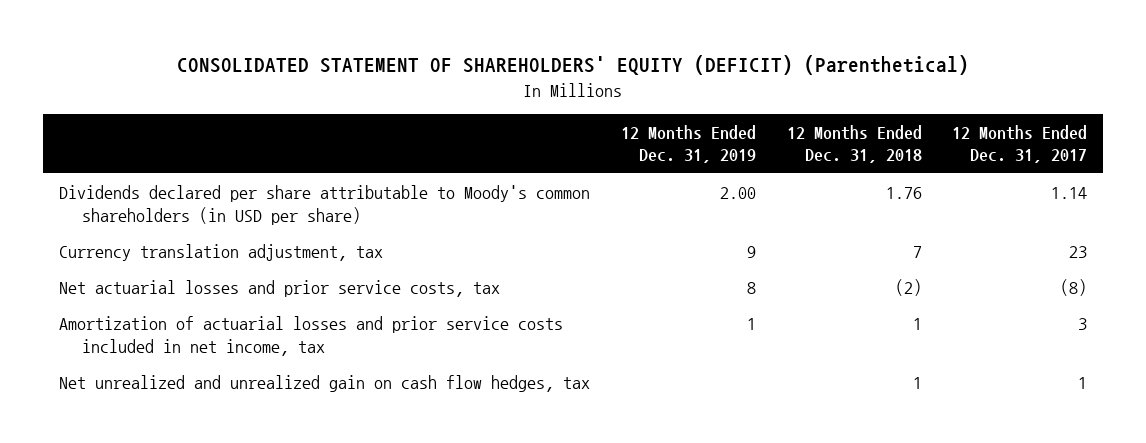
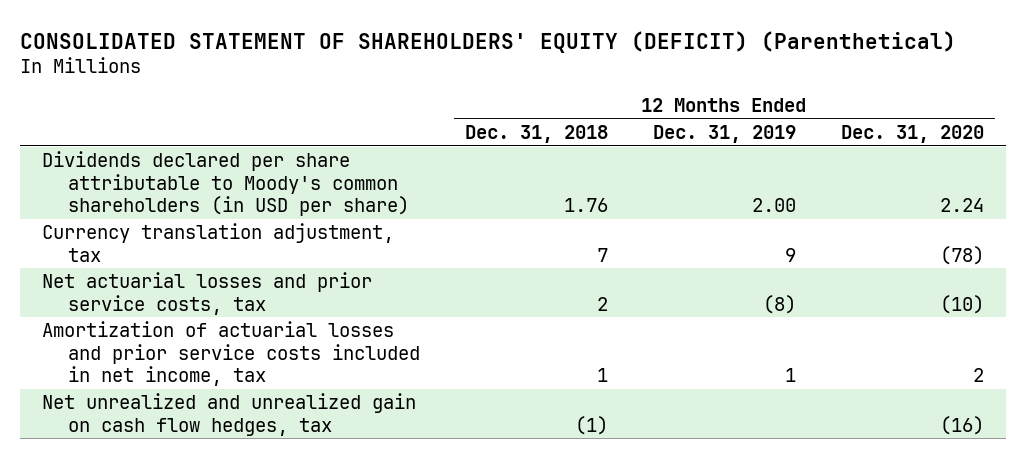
- | 12 Months Ended Dec. 31, 2019 | 12 Months Ended Dec. 31, 2018 | 12 Months Ended Dec. 31, 2017
+ | 12 Months Ended Dec. 31, 2018 | 12 Months Ended Dec. 31, 2019 | 12 Months Ended Dec. 31, 2020
- Net actuarial losses and prior service costs, tax | 8 | (2) | (8)
+ Net actuarial losses and prior service costs, tax | 2 | (8) | (10)
- Net unrealized and unrealized gain on cash flow hedges, tax | | 1 | 1
+ Net unrealized and unrealized gain on cash flow hedges, tax | (1) | | (16)

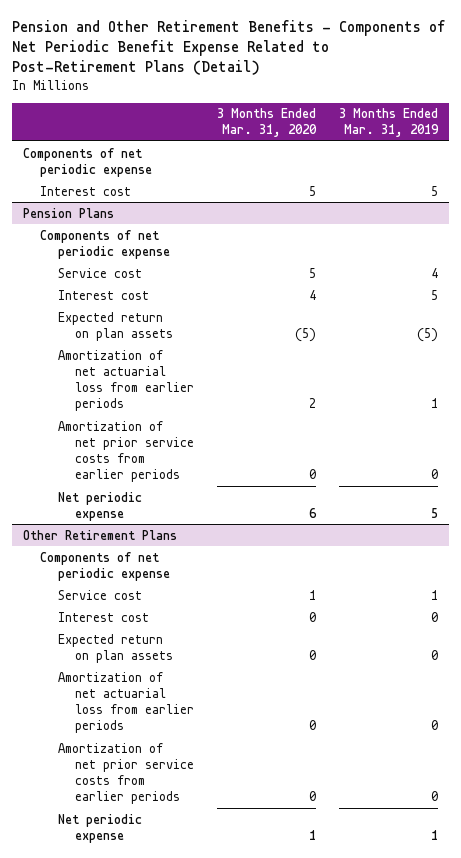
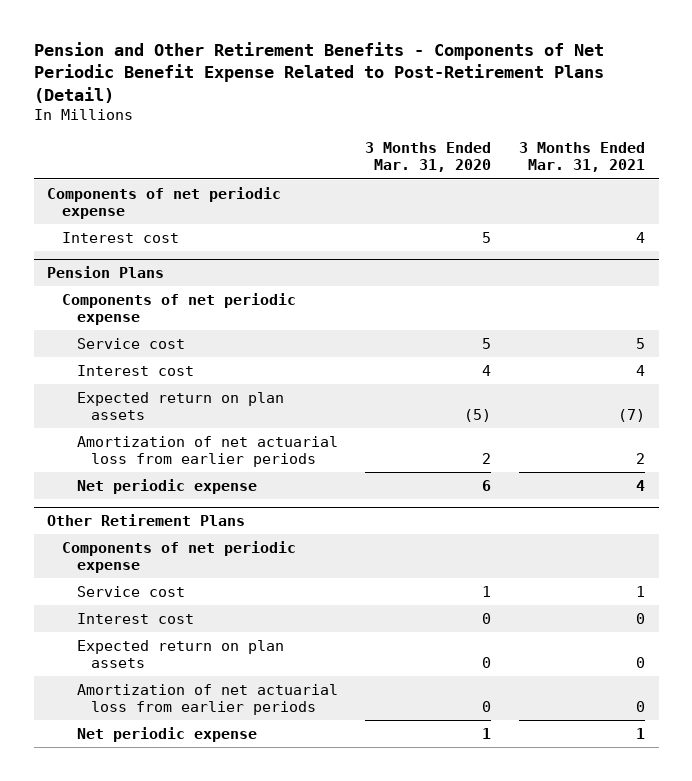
- | 3 Months Ended Mar. 31, 2020 | 3 Months Ended Mar. 31, 2019
+ | 3 Months Ended Mar. 31, 2020 | 3 Months Ended Mar. 31, 2021
@ Pension Plans
- Amortization of net prior service costs from earlier periods | 0 | 0
@ Other Retirement Plans
- Amortization of net prior service costs from earlier periods | 0 | 0

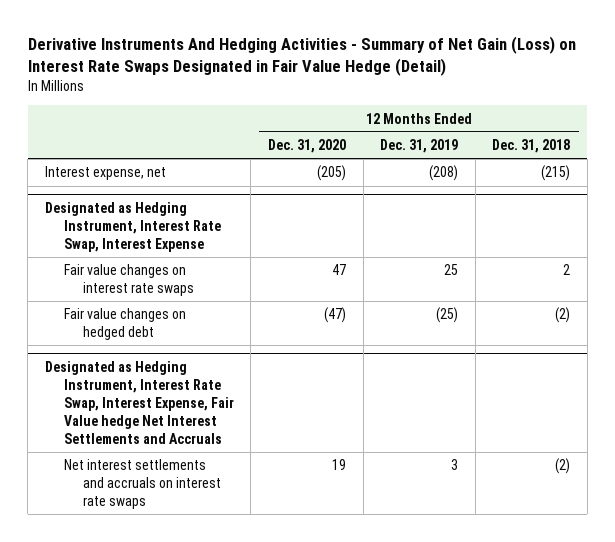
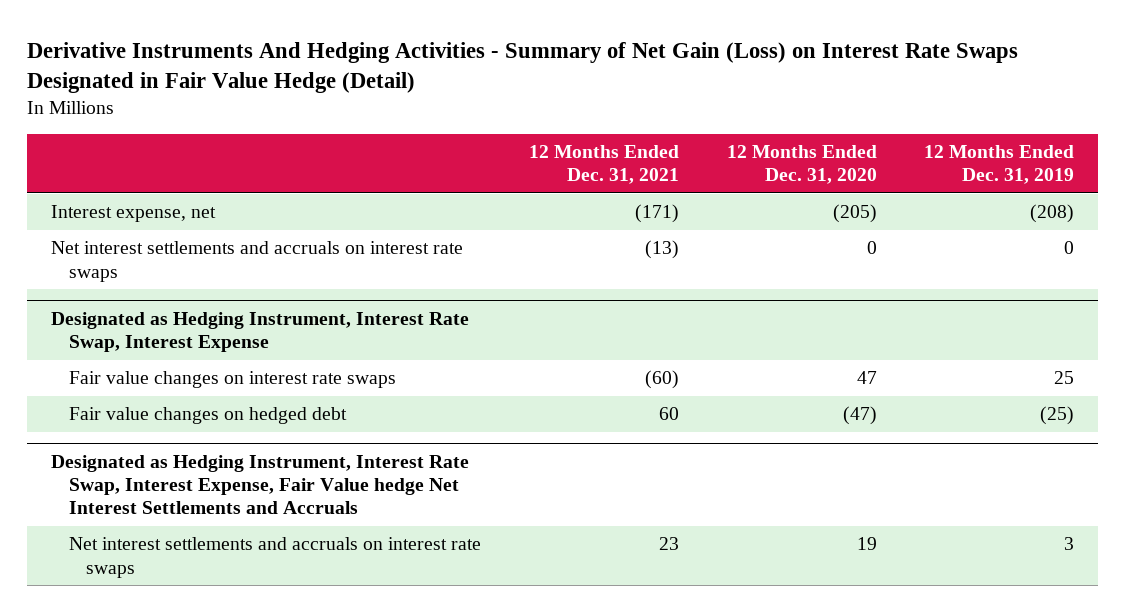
- | 12 Months Ended Dec. 31, 2020 | 12 Months Ended Dec. 31, 2019 | 12 Months Ended Dec. 31, 2018
+ | 12 Months Ended Dec. 31, 2021 | 12 Months Ended Dec. 31, 2020 | 12 Months Ended Dec. 31, 2019
+ Net interest settlements and accruals on interest rate swaps | (13) | 0 | 0

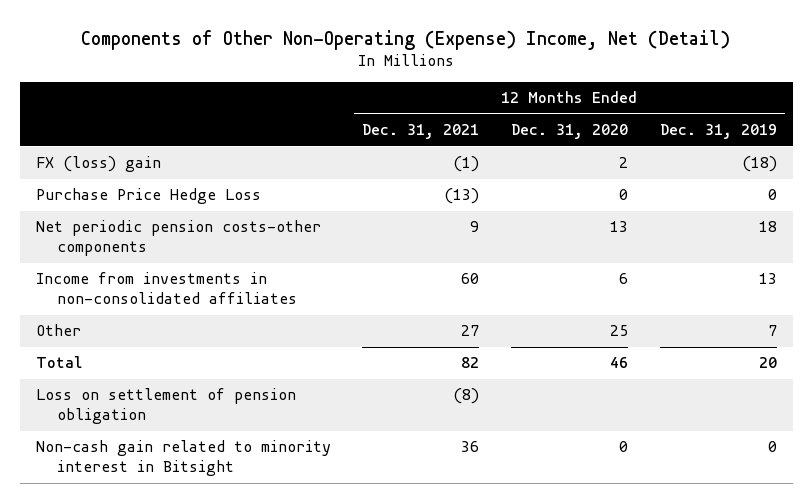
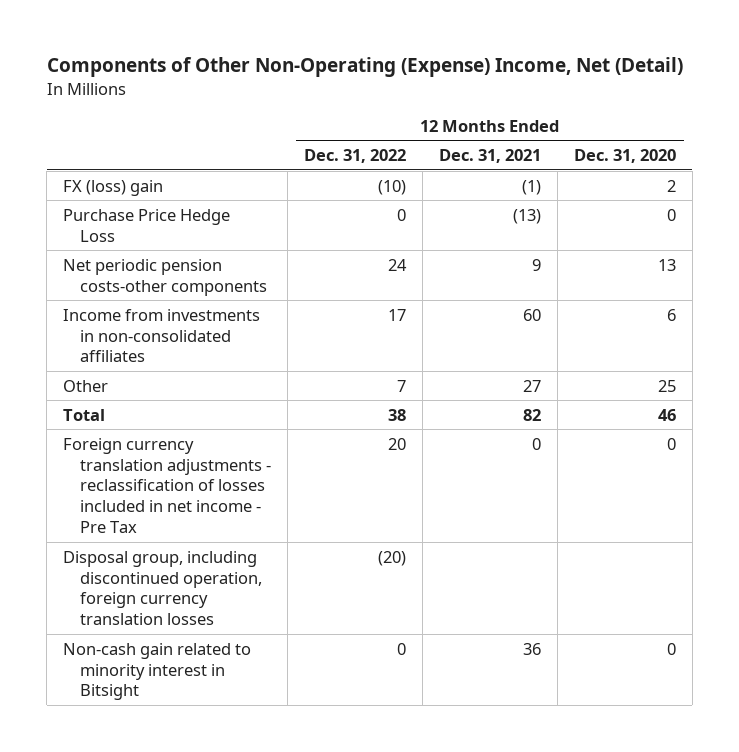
- | 12 Months Ended Dec. 31, 2021 | 12 Months Ended Dec. 31, 2020 | 12 Months Ended Dec. 31, 2019
+ | 12 Months Ended Dec. 31, 2022 | 12 Months Ended Dec. 31, 2021 | 12 Months Ended Dec. 31, 2020
- Loss on settlement of pension obligation | (8) | |
+ Foreign currency translation adjustments - reclassification of losses included in net income - Pre Tax | 20 | 0 | 0
+ Disposal group, including discontinued operation, foreign currency translation losses | (20) | |

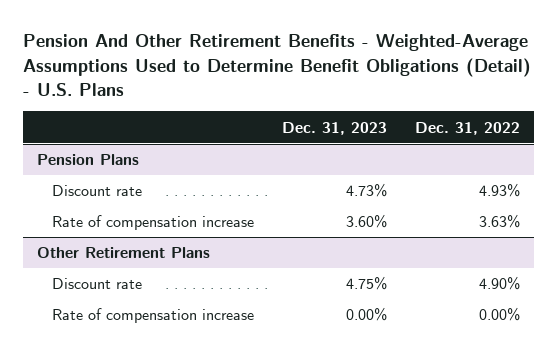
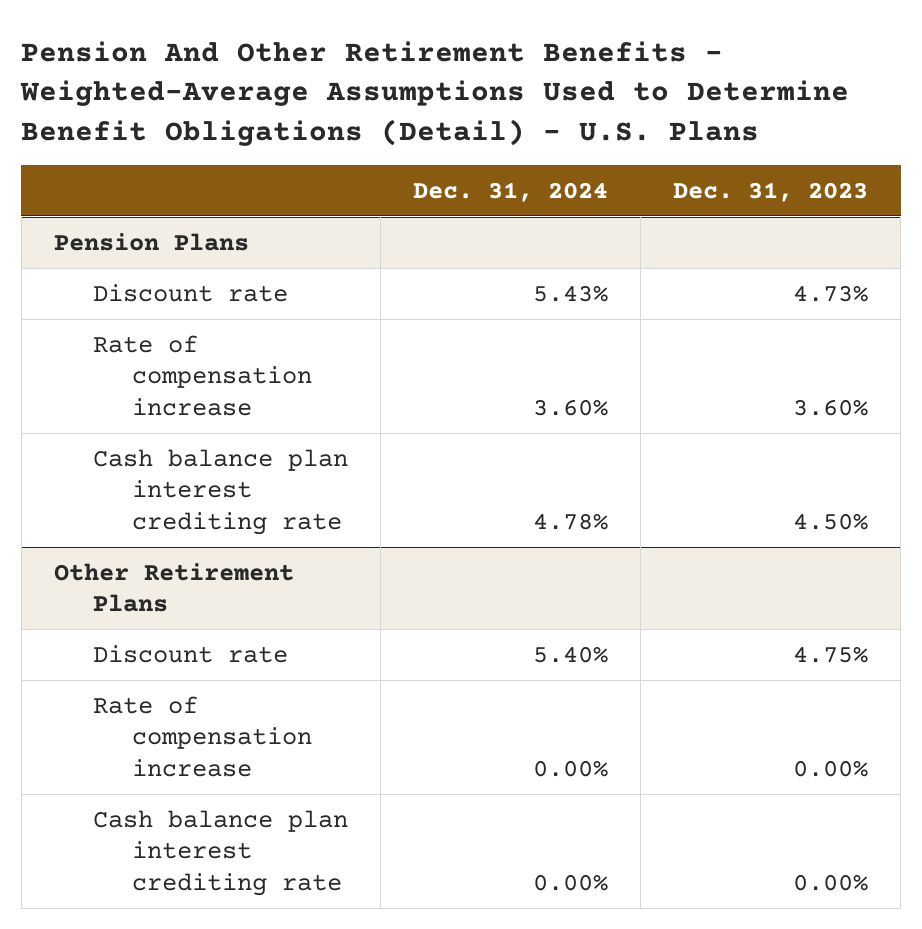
- | Dec. 31, 2023 | Dec. 31, 2022
+ | Dec. 31, 2024 | Dec. 31, 2023
@ Pension Plans
+ Cash balance plan interest crediting rate | 4.78% | 4.50%
@ Other Retirement Plans
+ Cash balance plan interest crediting rate | 0.00% | 0.00%

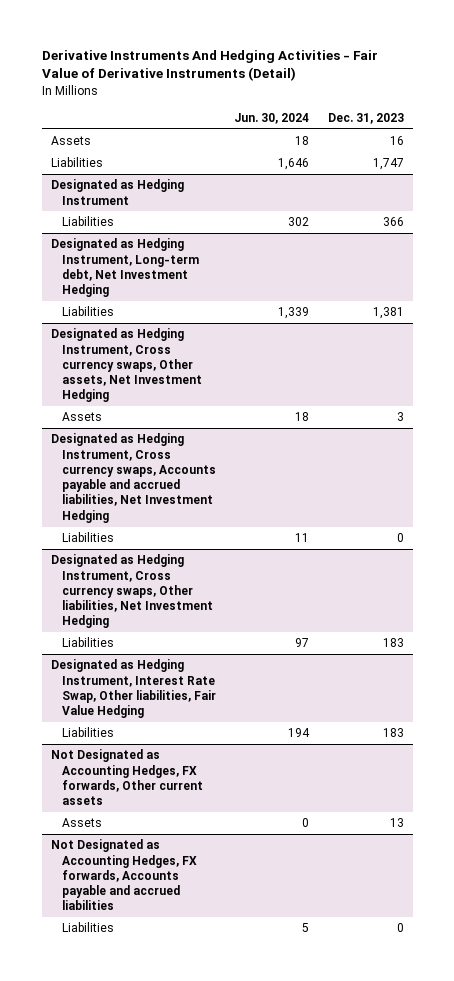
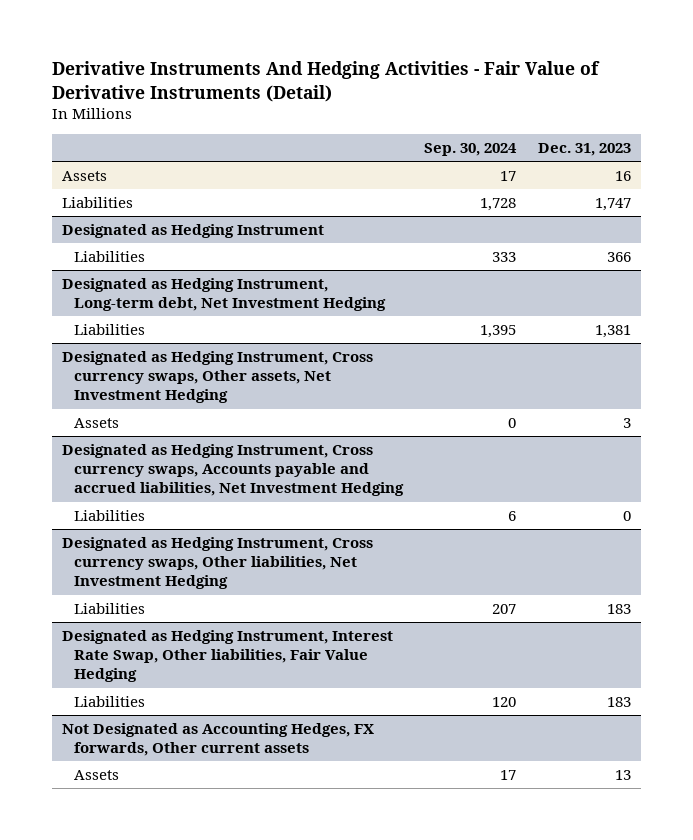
- | Jun. 30, 2024 | Dec. 31, 2023
+ | Sep. 30, 2024 | Dec. 31, 2023
- Not Designated as Accounting Hedges, FX forwards, Accounts payable and accrued liabilities
- Liabilities | 5 | 0

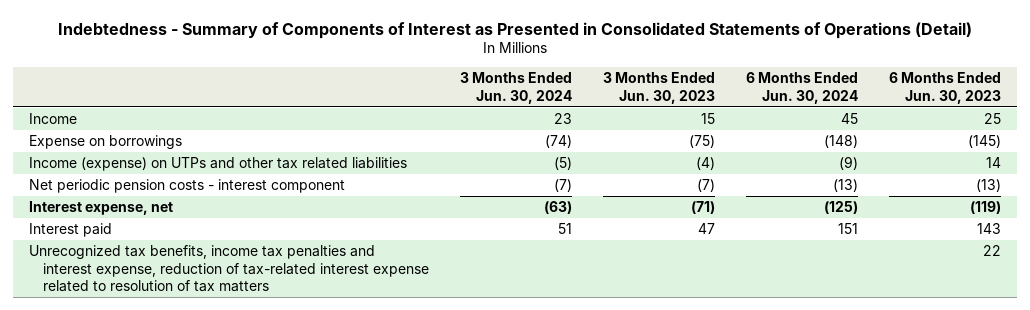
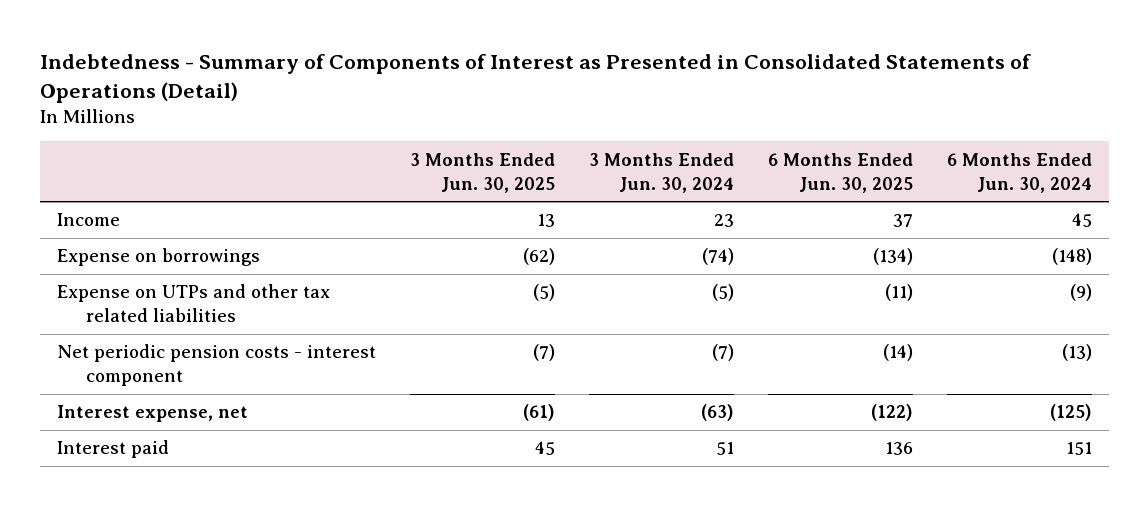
- | 3 Months Ended Jun. 30, 2024 | 3 Months Ended Jun. 30, 2023 | 6 Months Ended Jun. 30, 2024 | 6 Months Ended Jun. 30, 2023
+ | 3 Months Ended Jun. 30, 2025 | 3 Months Ended Jun. 30, 2024 | 6 Months Ended Jun. 30, 2025 | 6 Months Ended Jun. 30, 2024
- Income (expense) on UTPs and other tax related liabilities | (5) | (4) | (9) | 14
+ Expense on UTPs and other tax related liabilities | (5) | (5) | (11) | (9)
- Unrecognized tax benefits, income tax penalties and interest expense, reduction of tax-related interest expense related to resolution of tax matters | | | | 22

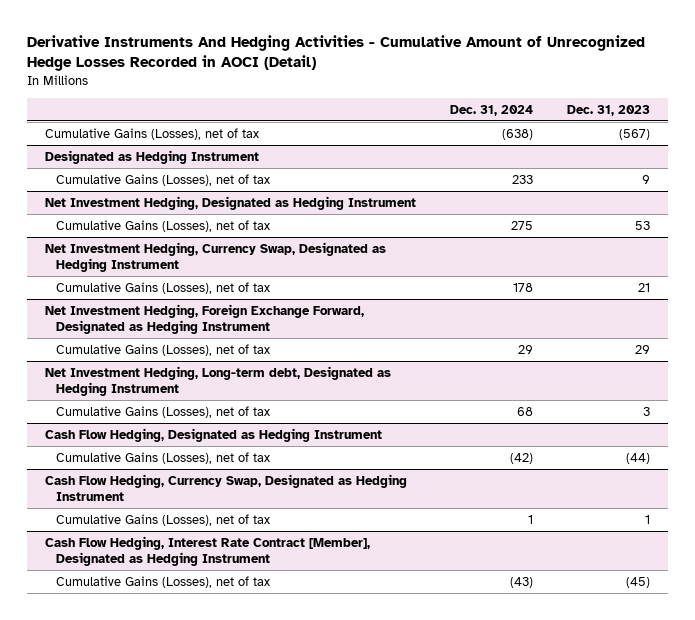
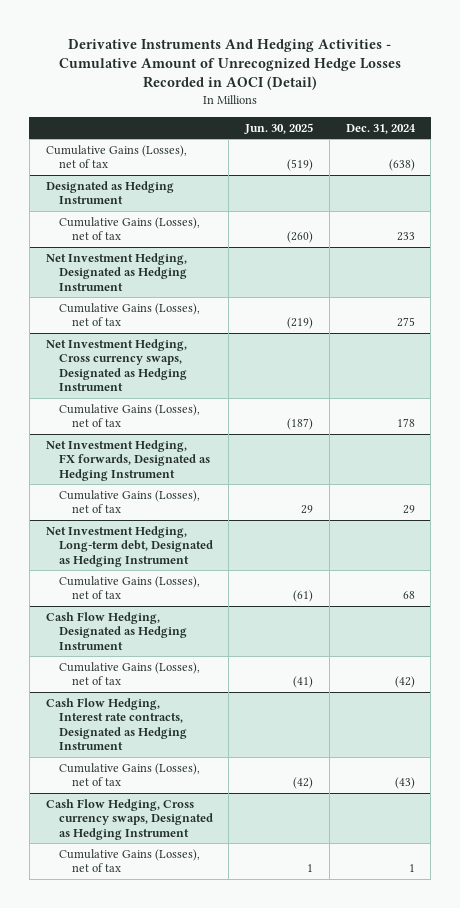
- | Dec. 31, 2024 | Dec. 31, 2023
+ | Jun. 30, 2025 | Dec. 31, 2024
- Net Investment Hedging, Currency Swap, Designated as Hedging Instrument
+ Net Investment Hedging, Cross currency swaps, Designated as Hedging Instrument
- Net Investment Hedging, Foreign Exchange Forward, Designated as Hedging Instrument
+ Net Investment Hedging, FX forwards, Designated as Hedging Instrument
- Cash Flow Hedging, Currency Swap, Designated as Hedging Instrument
- Cumulative Gains (Losses), net of tax | 1 | 1
- Cash Flow Hedging, Interest Rate Contract [Member], Designated as Hedging Instrument
+ Cash Flow Hedging, Interest rate contracts, Designated as Hedging Instrument
+ Cash Flow Hedging, Cross currency swaps, Designated as Hedging Instrument
+ Cumulative Gains (Losses), net of tax | 1 | 1

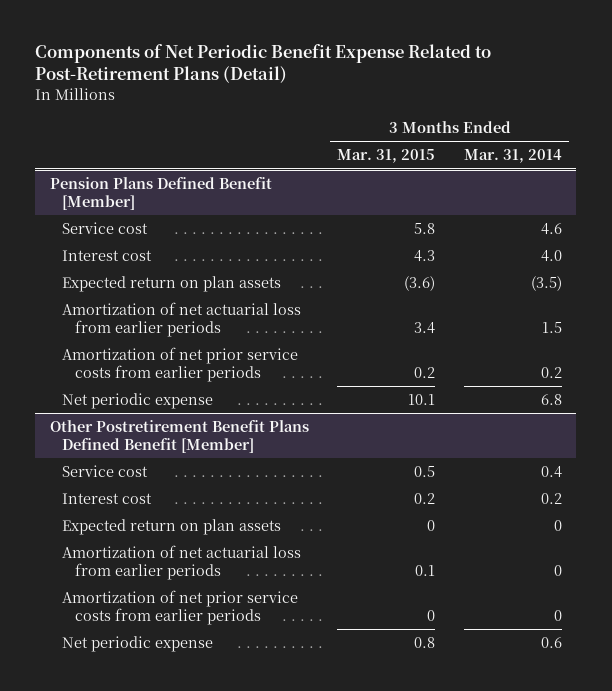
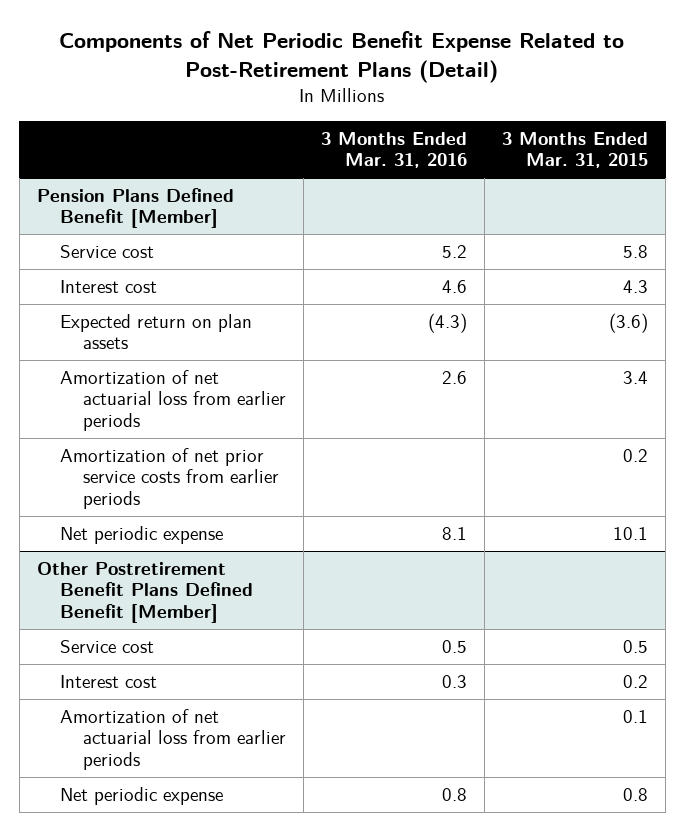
- | 3 Months Ended Mar. 31, 2015 | 3 Months Ended Mar. 31, 2014
+ | 3 Months Ended Mar. 31, 2016 | 3 Months Ended Mar. 31, 2015
@ Other Postretirement Benefit Plans Defined Benefit [Member]
- Expected return on plan assets | 0 | 0
- Amortization of net prior service costs from earlier periods | 0 | 0

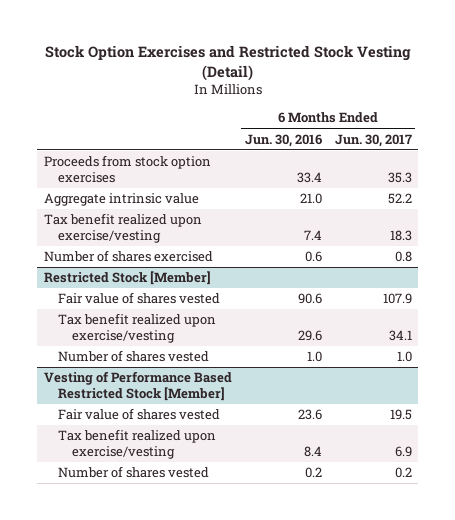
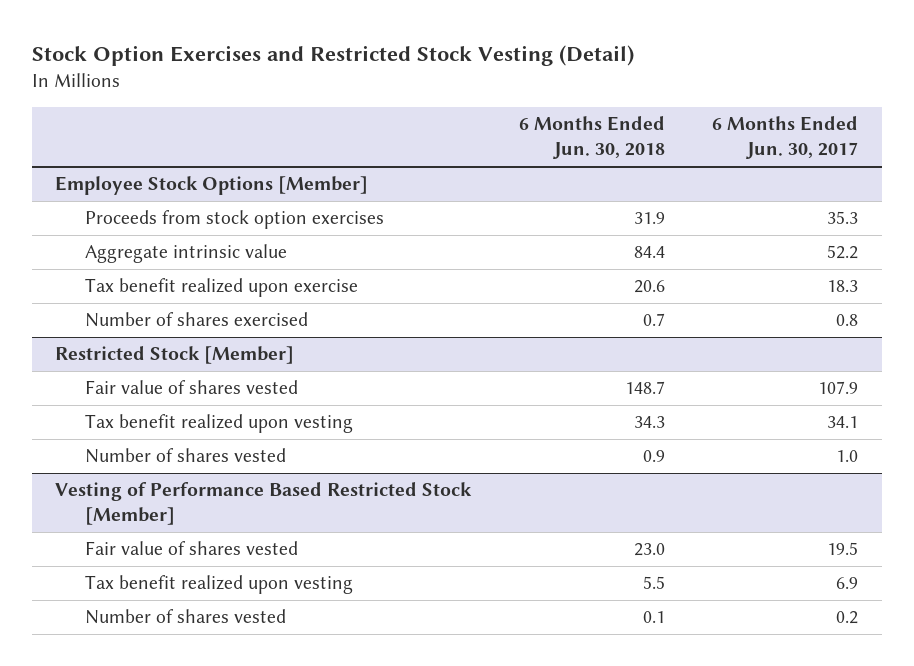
- | 6 Months Ended Jun. 30, 2016 | 6 Months Ended Jun. 30, 2017
+ | 6 Months Ended Jun. 30, 2018 | 6 Months Ended Jun. 30, 2017
+ Employee Stock Options [Member]
- Tax benefit realized upon exercise/vesting | 7.4 | 18.3
+ Tax benefit realized upon exercise | 20.6 | 18.3
@ Restricted Stock [Member]
- Tax benefit realized upon exercise/vesting | 29.6 | 34.1
+ Tax benefit realized upon vesting | 34.3 | 34.1
@ Vesting of Performance Based Restricted Stock [Member]
- Tax benefit realized upon exercise/vesting | 8.4 | 6.9
+ Tax benefit realized upon vesting | 5.5 | 6.9

